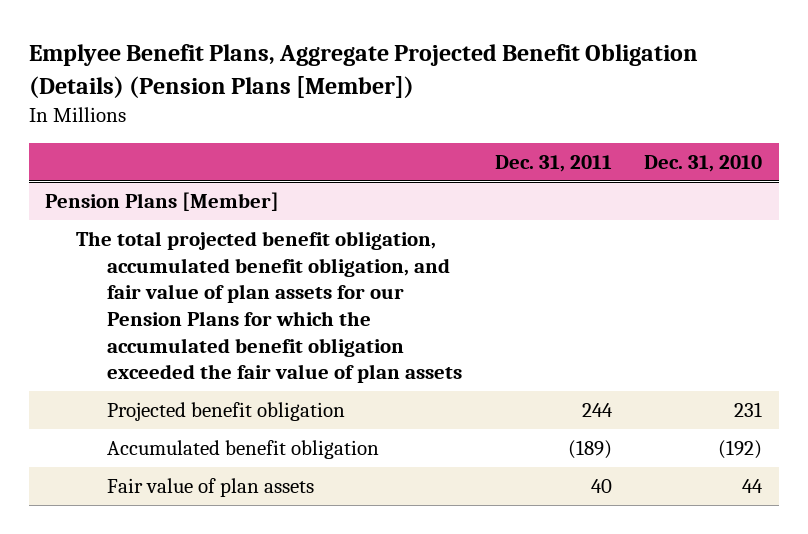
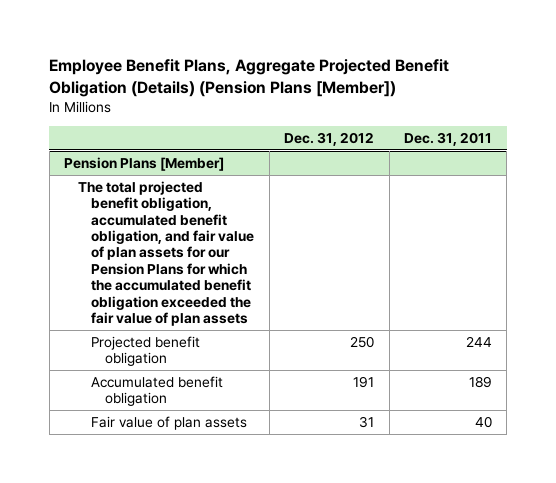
- Emplyee Benefit Plans, Aggregate Projected Benefit Obligation (Details) (Pension Plans [Member])
+ Employee Benefit Plans, Aggregate Projected Benefit Obligation (Details) (Pension Plans [Member])
- | Dec. 31, 2011 | Dec. 31, 2010
+ | Dec. 31, 2012 | Dec. 31, 2011
@ Pension Plans [Member]
- Accumulated benefit obligation | (189) | (192)
+ Accumulated benefit obligation | 191 | 189

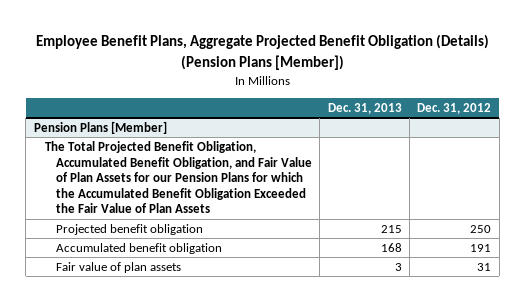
- | Dec. 31, 2012 | Dec. 31, 2011
+ | Dec. 31, 2013 | Dec. 31, 2012
@ Pension Plans [Member]
- The total projected benefit obligation, accumulated benefit obligation, and fair value of plan assets for our Pension Plans for which the accumulated benefit obligation exceeded the fair value of plan assets
+ The Total Projected Benefit Obligation, Accumulated Benefit Obligation, and Fair Value of Plan Assets for our Pension Plans for which the Accumulated Benefit Obligation Exceeded the Fair Value of Plan Assets

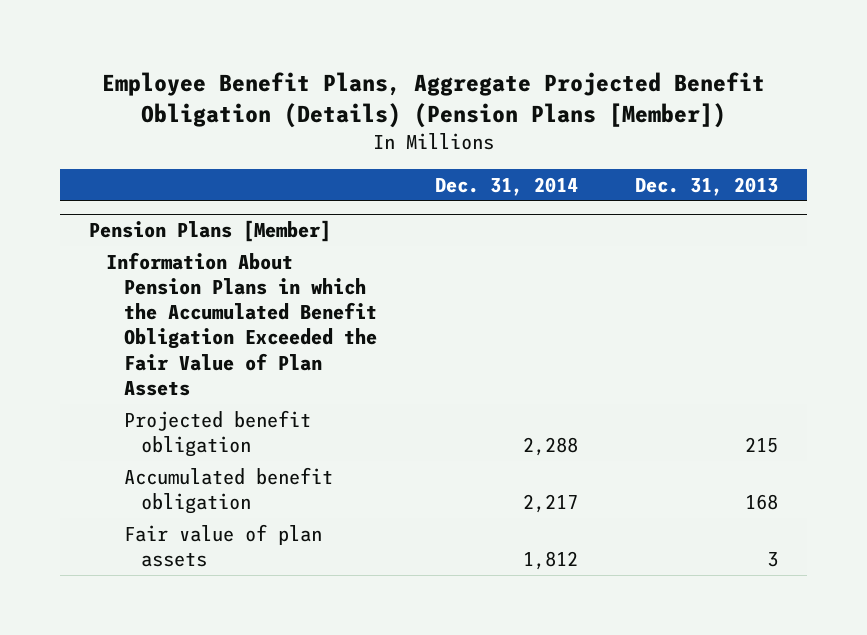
- | Dec. 31, 2013 | Dec. 31, 2012
+ | Dec. 31, 2014 | Dec. 31, 2013
@ Pension Plans [Member]
- The Total Projected Benefit Obligation, Accumulated Benefit Obligation, and Fair Value of Plan Assets for our Pension Plans for which the Accumulated Benefit Obligation Exceeded the Fair Value of Plan Assets
+ Information About Pension Plans in which the Accumulated Benefit Obligation Exceeded the Fair Value of Plan Assets

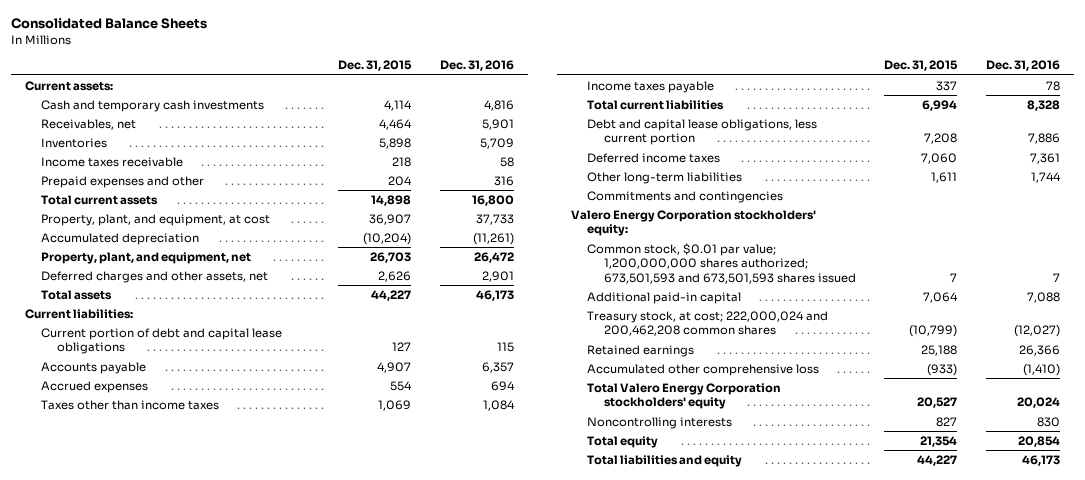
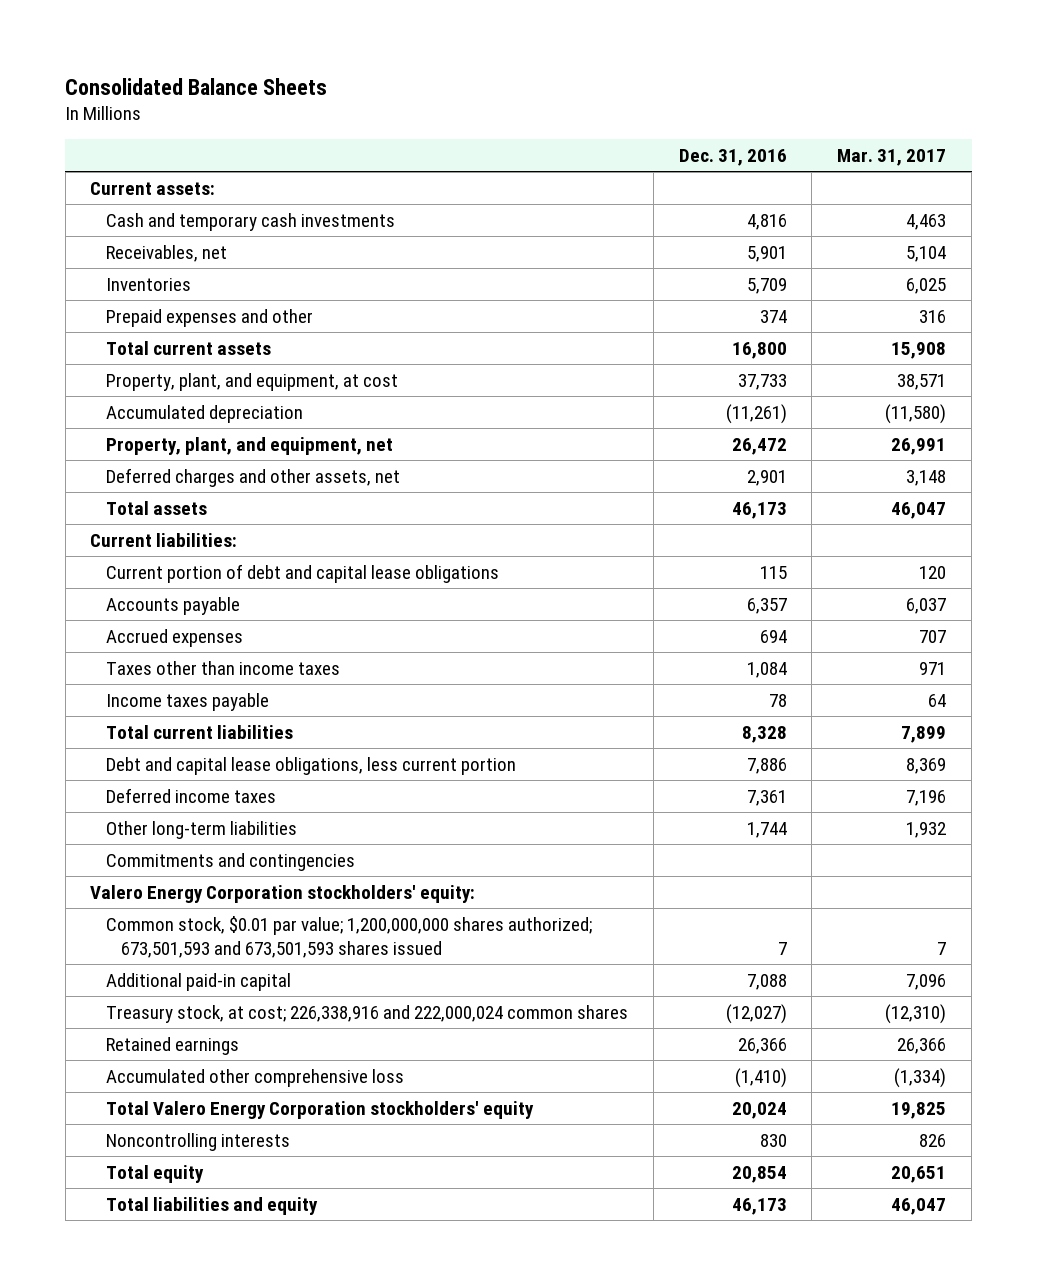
- | Dec. 31, 2015 | Dec. 31, 2016
+ | Dec. 31, 2016 | Mar. 31, 2017
- Income taxes receivable | 218 | 58
- Prepaid expenses and other | 204 | 316
+ Prepaid expenses and other | 374 | 316
- Treasury stock, at cost; 222,000,024 and 200,462,208 common shares | (10,799) | (12,027)
+ Treasury stock, at cost; 226,338,916 and 222,000,024 common shares | (12,027) | (12,310)

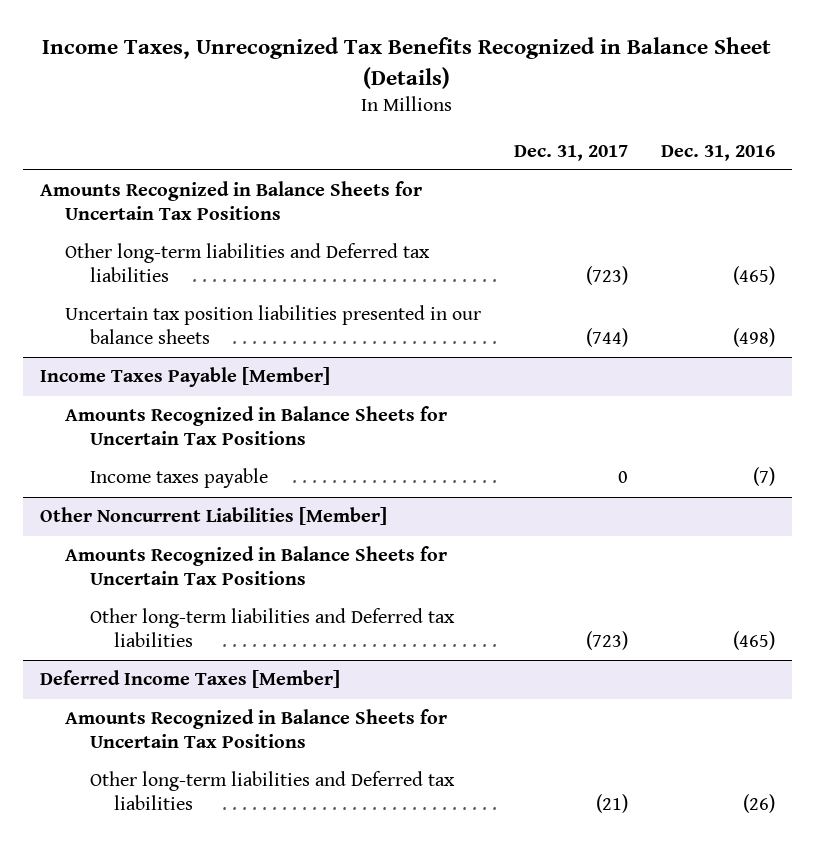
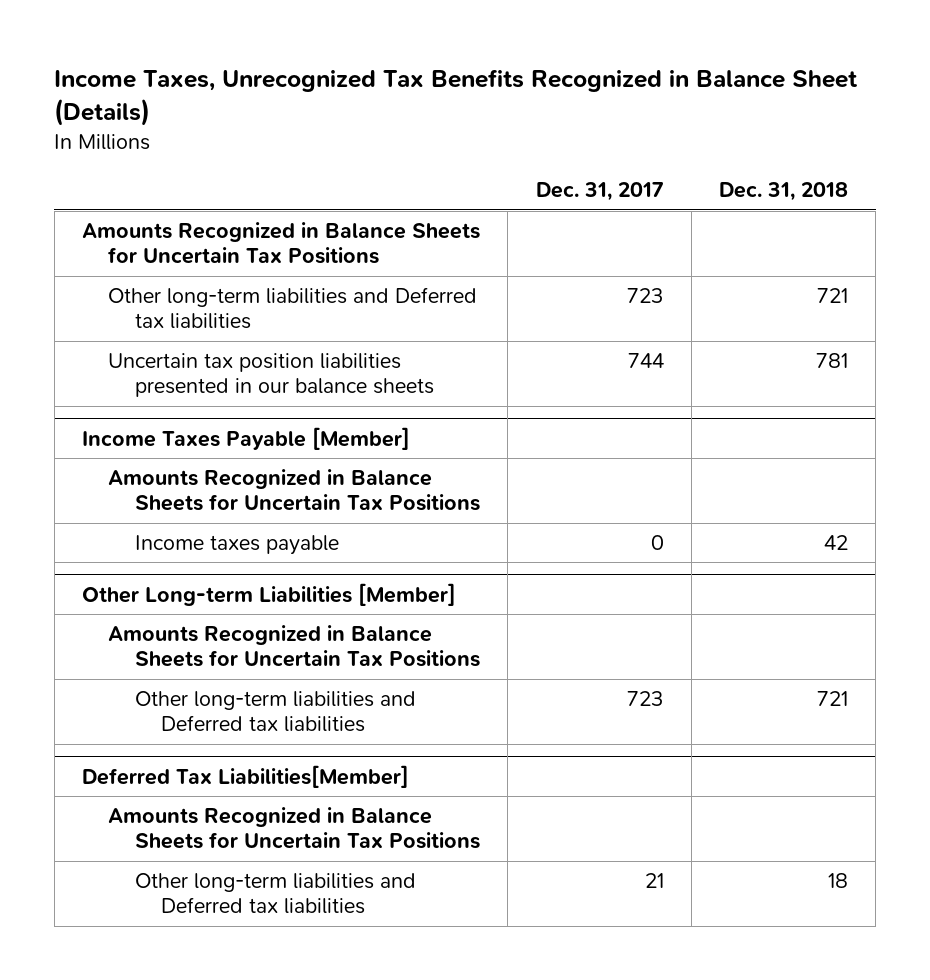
- | Dec. 31, 2017 | Dec. 31, 2016
+ | Dec. 31, 2017 | Dec. 31, 2018
- Other long-term liabilities and Deferred tax liabilities | (723) | (465)
- Uncertain tax position liabilities presented in our balance sheets | (744) | (498)
+ Other long-term liabilities and Deferred tax liabilities | 723 | 721
+ Uncertain tax position liabilities presented in our balance sheets | 744 | 781
- Other Noncurrent Liabilities [Member]
+ Other Long-term Liabilities [Member]
- Other long-term liabilities and Deferred tax liabilities | (723) | (465)
- Deferred Income Taxes [Member]
+ Other long-term liabilities and Deferred tax liabilities | 723 | 721
+ Deferred Tax Liabilities[Member]
- Other long-term liabilities and Deferred tax liabilities | (21) | (26)
+ Other long-term liabilities and Deferred tax liabilities | 21 | 18

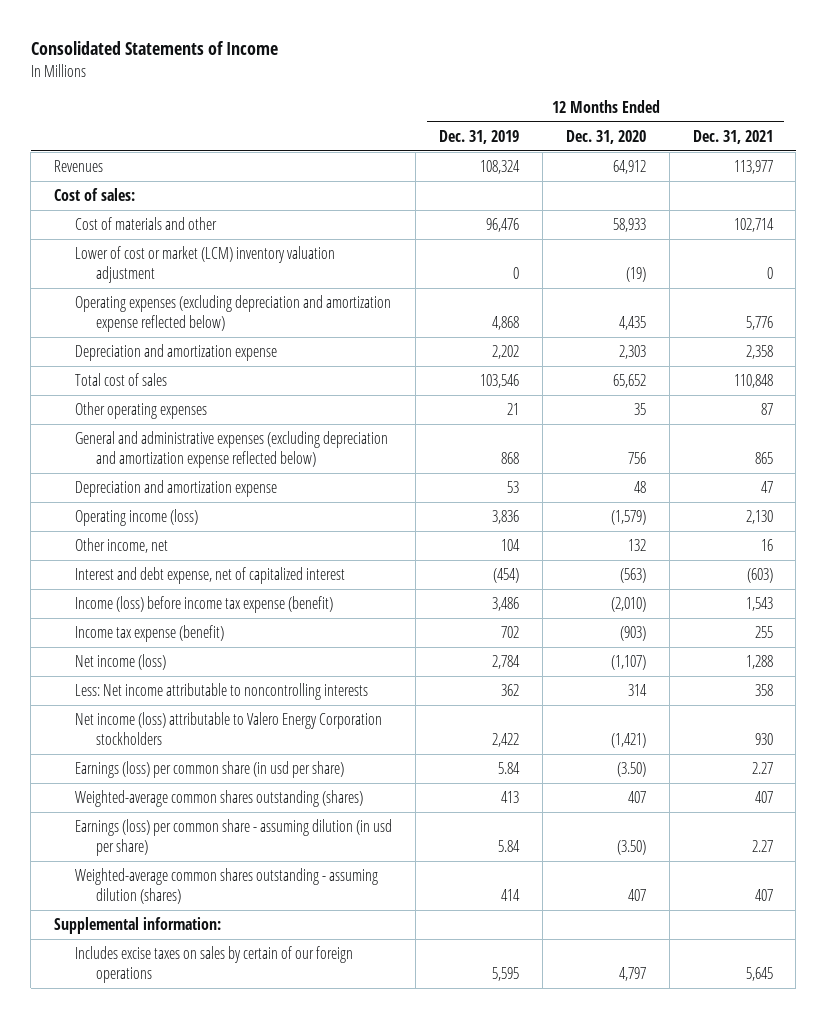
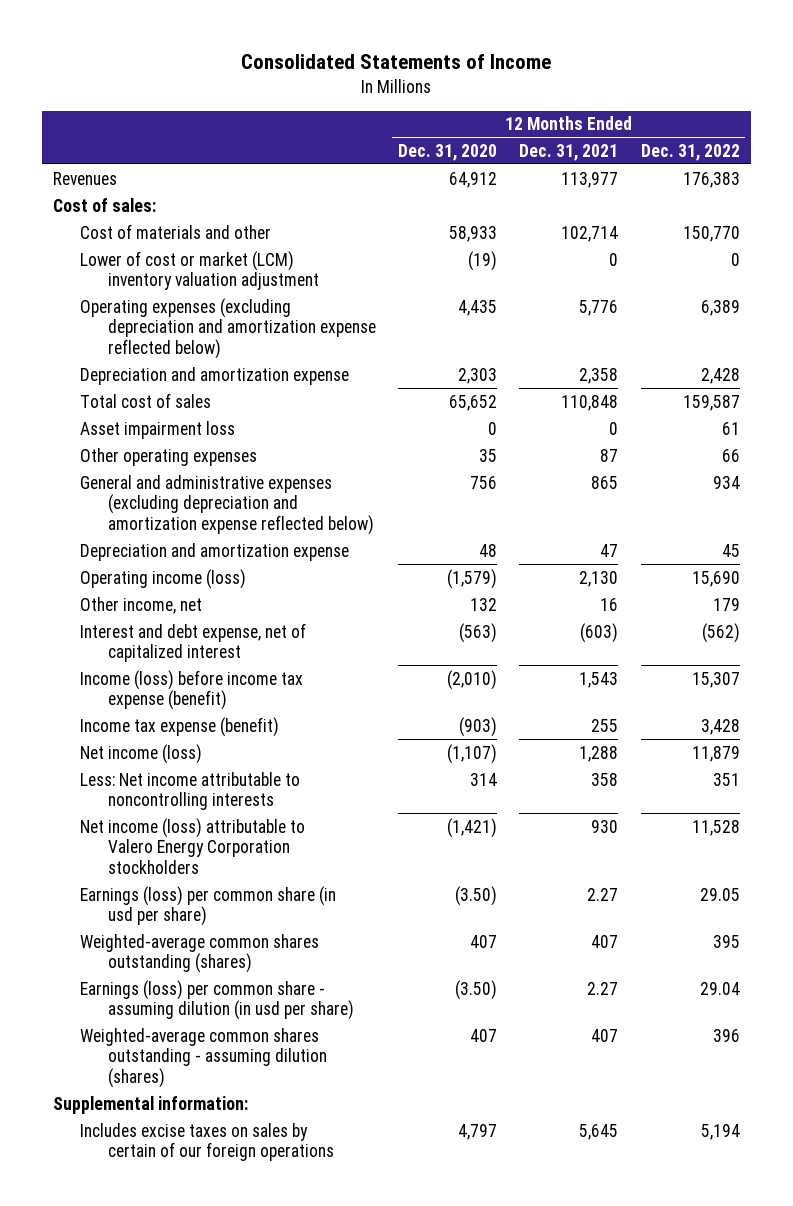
- | 12 Months Ended Dec. 31, 2019 | 12 Months Ended Dec. 31, 2020 | 12 Months Ended Dec. 31, 2021
+ | 12 Months Ended Dec. 31, 2020 | 12 Months Ended Dec. 31, 2021 | 12 Months Ended Dec. 31, 2022
+ Asset impairment loss | 0 | 0 | 61

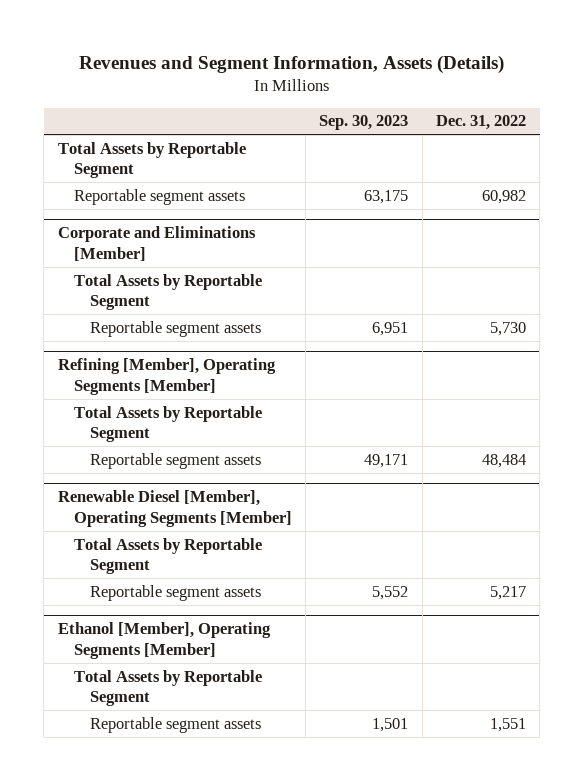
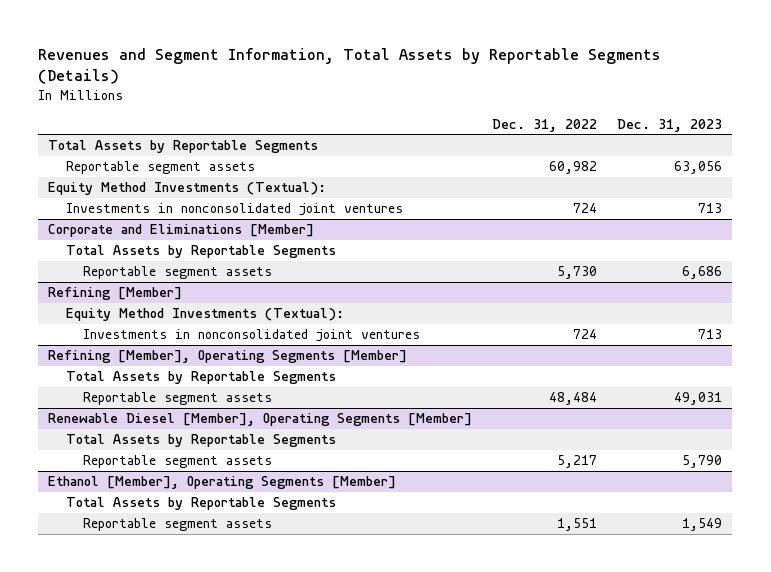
- Revenues and Segment Information, Assets (Details)
+ Revenues and Segment Information, Total Assets by Reportable Segments (Details)
- | Sep. 30, 2023 | Dec. 31, 2022
+ | Dec. 31, 2022 | Dec. 31, 2023
- Total Assets by Reportable Segment
+ Total Assets by Reportable Segments
+ Equity Method Investments (Textual):
+ Investments in nonconsolidated joint ventures | 724 | 713
@ Corporate and Eliminations [Member]
- Total Assets by Reportable Segment
+ Total Assets by Reportable Segments
+ Refining [Member]
+ Equity Method Investments (Textual):
+ Investments in nonconsolidated joint ventures | 724 | 713
@ Refining [Member], Operating Segments [Member]
- Total Assets by Reportable Segment
+ Total Assets by Reportable Segments
@ Renewable Diesel [Member], Operating Segments [Member]
- Total Assets by Reportable Segment
+ Total Assets by Reportable Segments
@ Ethanol [Member], Operating Segments [Member]
- Total Assets by Reportable Segment
+ Total Assets by Reportable Segments

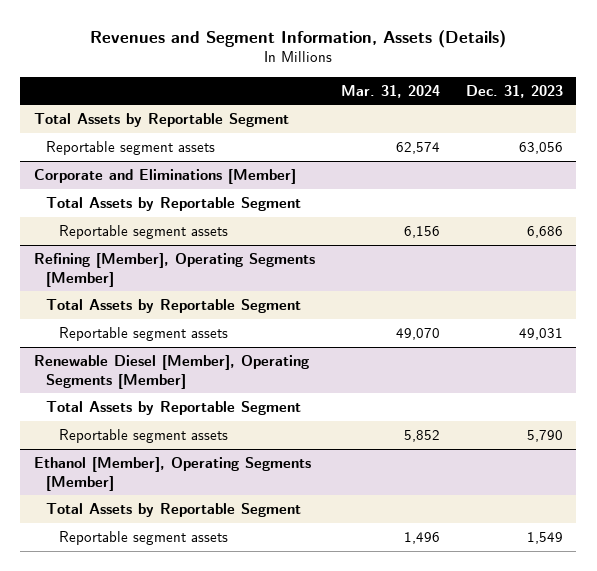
- Revenues and Segment Information, Total Assets by Reportable Segments (Details)
+ Revenues and Segment Information, Assets (Details)
- | Dec. 31, 2022 | Dec. 31, 2023
+ | Mar. 31, 2024 | Dec. 31, 2023
- Total Assets by Reportable Segments
+ Total Assets by Reportable Segment
- Equity Method Investments (Textual):
- Investments in nonconsolidated joint ventures | 724 | 713
@ Corporate and Eliminations [Member]
- Total Assets by Reportable Segments
+ Total Assets by Reportable Segment
- Refining [Member]
- Equity Method Investments (Textual):
- Investments in nonconsolidated joint ventures | 724 | 713
@ Refining [Member], Operating Segments [Member]
- Total Assets by Reportable Segments
+ Total Assets by Reportable Segment
@ Renewable Diesel [Member], Operating Segments [Member]
- Total Assets by Reportable Segments
+ Total Assets by Reportable Segment
@ Ethanol [Member], Operating Segments [Member]
- Total Assets by Reportable Segments
+ Total Assets by Reportable Segment

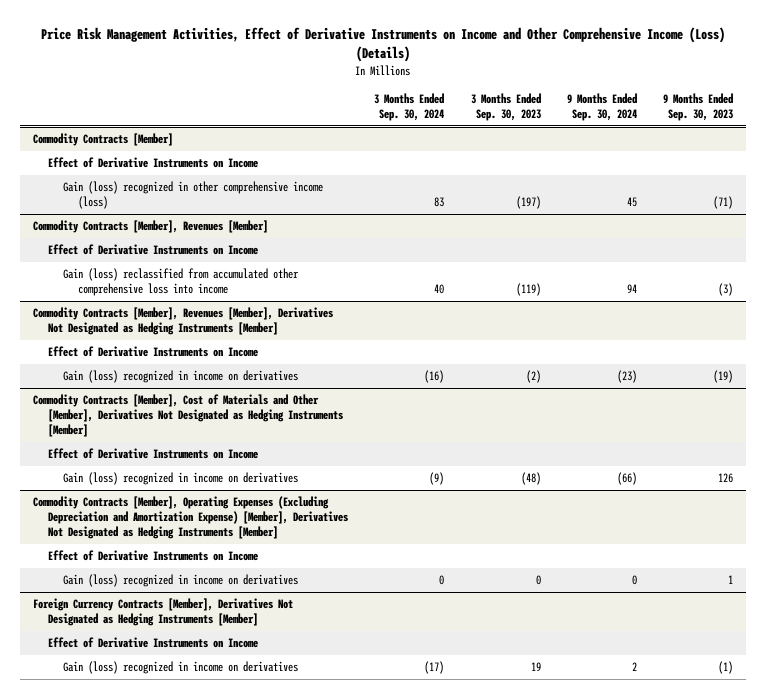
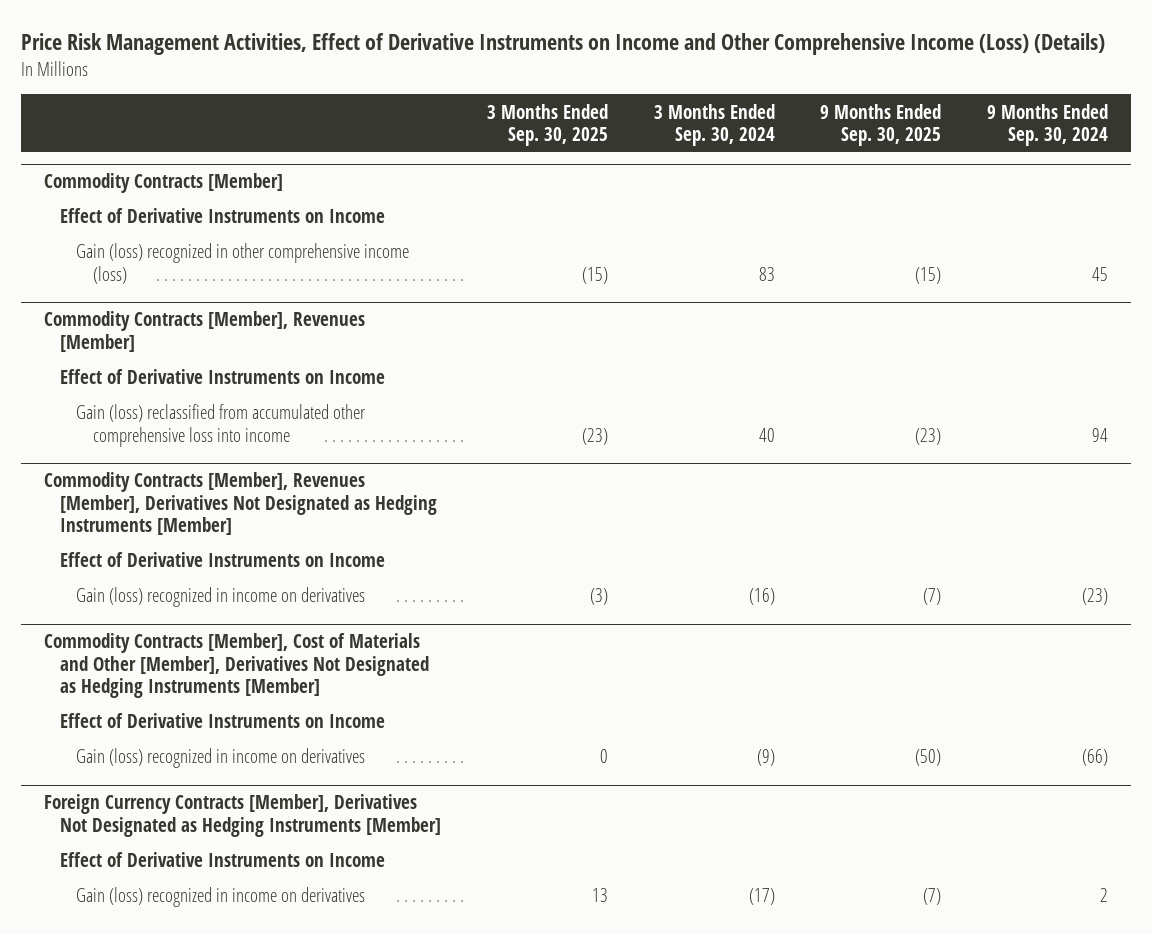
- | 3 Months Ended Sep. 30, 2024 | 3 Months Ended Sep. 30, 2023 | 9 Months Ended Sep. 30, 2024 | 9 Months Ended Sep. 30, 2023
+ | 3 Months Ended Sep. 30, 2025 | 3 Months Ended Sep. 30, 2024 | 9 Months Ended Sep. 30, 2025 | 9 Months Ended Sep. 30, 2024
- Commodity Contracts [Member], Operating Expenses (Excluding Depreciation and Amortization Expense) [Member], Derivatives Not Designated as Hedging Instruments [Member]
- Effect of Derivative Instruments on Income
- Gain (loss) recognized in income on derivatives | 0 | 0 | 0 | 1

